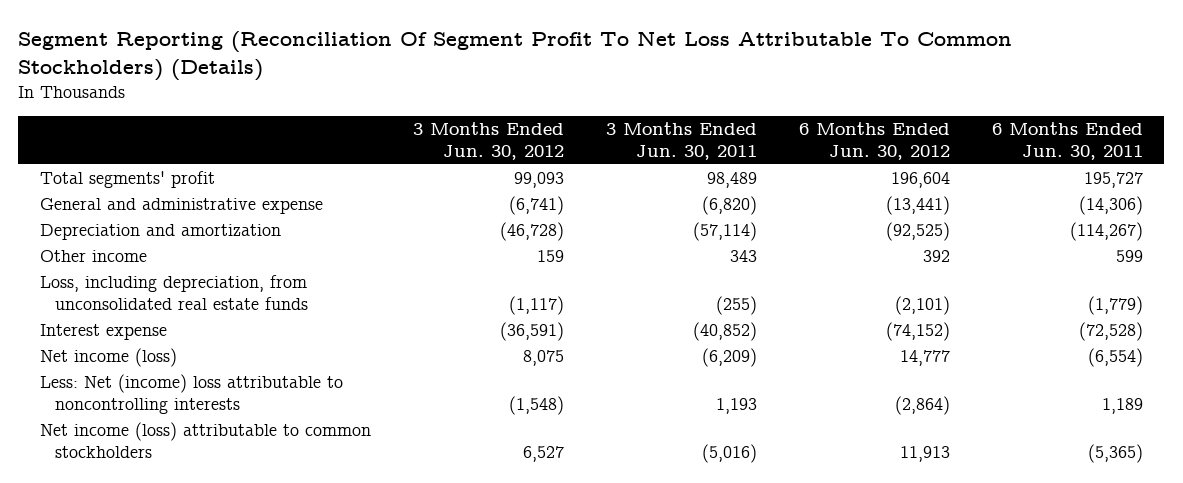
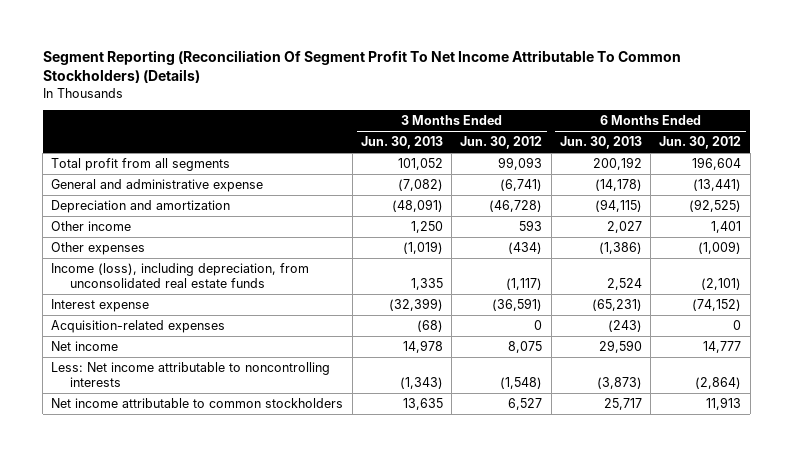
- Segment Reporting (Reconciliation Of Segment Profit To Net Loss Attributable To Common Stockholders) (Details)
+ Segment Reporting (Reconciliation Of Segment Profit To Net Income Attributable To Common Stockholders) (Details)
- | 3 Months Ended Jun. 30, 2012 | 3 Months Ended Jun. 30, 2011 | 6 Months Ended Jun. 30, 2012 | 6 Months Ended Jun. 30, 2011
+ | 3 Months Ended Jun. 30, 2013 | 3 Months Ended Jun. 30, 2012 | 6 Months Ended Jun. 30, 2013 | 6 Months Ended Jun. 30, 2012
- Total segments' profit | 99,093 | 98,489 | 196,604 | 195,727
+ Total profit from all segments | 101,052 | 99,093 | 200,192 | 196,604
- Other income | 159 | 343 | 392 | 599
- Loss, including depreciation, from unconsolidated real estate funds | (1,117) | (255) | (2,101) | (1,779)
+ Other income | 1,250 | 593 | 2,027 | 1,401
+ Other expenses | (1,019) | (434) | (1,386) | (1,009)
+ Income (loss), including depreciation, from unconsolidated real estate funds | 1,335 | (1,117) | 2,524 | (2,101)
- Net income (loss) | 8,075 | (6,209) | 14,777 | (6,554)
- Less: Net (income) loss attributable to noncontrolling interests | (1,548) | 1,193 | (2,864) | 1,189
- Net income (loss) attributable to common stockholders | 6,527 | (5,016) | 11,913 | (5,365)
+ Acquisition-related expenses | (68) | 0 | (243) | 0
+ Net income | 14,978 | 8,075 | 29,590 | 14,777
+ Less: Net income attributable to noncontrolling interests | (1,343) | (1,548) | (3,873) | (2,864)
+ Net income attributable to common stockholders | 13,635 | 6,527 | 25,717 | 11,913

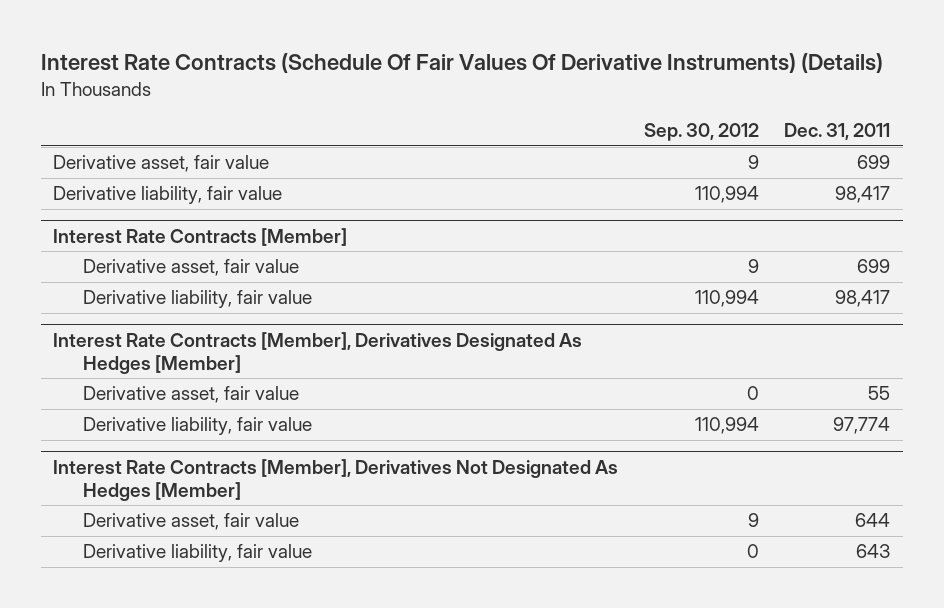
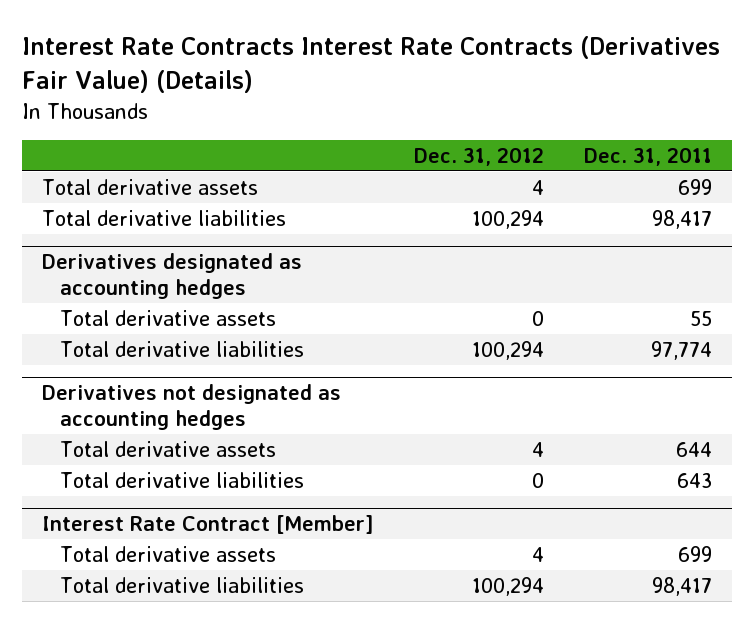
- Interest Rate Contracts (Schedule Of Fair Values Of Derivative Instruments) (Details)
+ Interest Rate Contracts Interest Rate Contracts (Derivatives Fair Value) (Details)
- | Sep. 30, 2012 | Dec. 31, 2011
+ | Dec. 31, 2012 | Dec. 31, 2011
- Derivative asset, fair value | 9 | 699
- Derivative liability, fair value | 110,994 | 98,417
- Interest Rate Contracts [Member]
- Derivative asset, fair value | 9 | 699
- Derivative liability, fair value | 110,994 | 98,417
- Interest Rate Contracts [Member], Derivatives Designated As Hedges [Member]
- Derivative asset, fair value | 0 | 55
- Derivative liability, fair value | 110,994 | 97,774
- Interest Rate Contracts [Member], Derivatives Not Designated As Hedges [Member]
- Derivative asset, fair value | 9 | 644
- Derivative liability, fair value | 0 | 643
+ Total derivative assets | 4 | 699
+ Total derivative liabilities | 100,294 | 98,417
+ Derivatives designated as accounting hedges
+ Total derivative assets | 0 | 55
+ Total derivative liabilities | 100,294 | 97,774
+ Derivatives not designated as accounting hedges
+ Total derivative assets | 4 | 644
+ Total derivative liabilities | 0 | 643
+ Interest Rate Contract [Member]
+ Total derivative assets | 4 | 699
+ Total derivative liabilities | 100,294 | 98,417

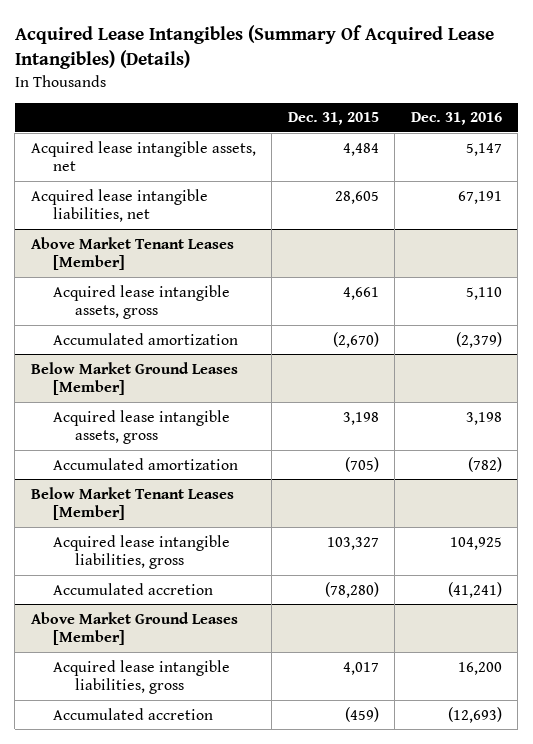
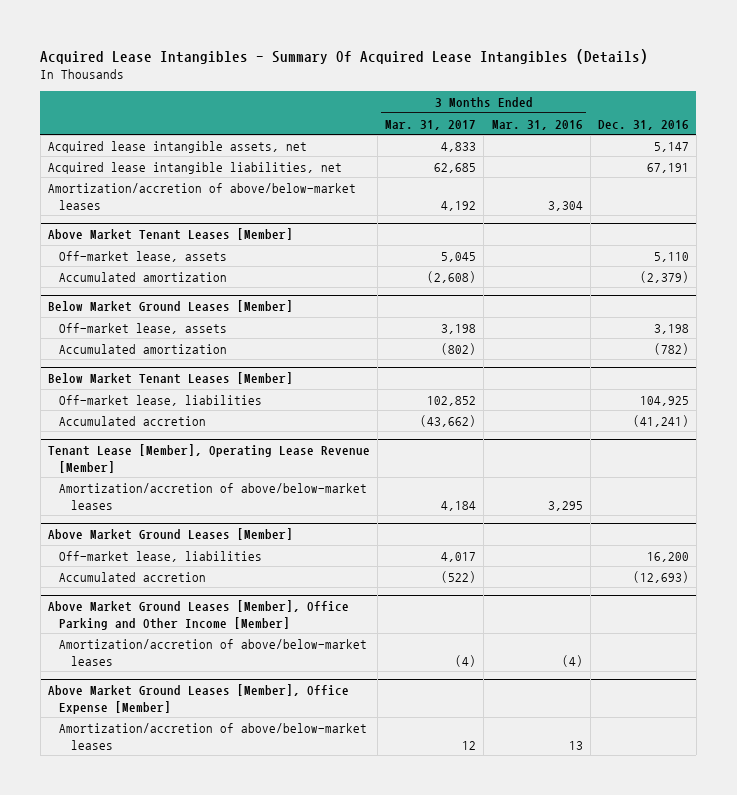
- Acquired Lease Intangibles (Summary Of Acquired Lease Intangibles) (Details)
+ Acquired Lease Intangibles - Summary Of Acquired Lease Intangibles (Details)
- | Dec. 31, 2015 | Dec. 31, 2016
+ | 3 Months Ended Mar. 31, 2017 | 3 Months Ended Mar. 31, 2016 | Dec. 31, 2016
+ Amortization/accretion of above/below-market leases | 4,192 | 3,304 |
@ Above Market Tenant Leases [Member]
- Acquired lease intangible assets, gross | 4,661 | 5,110
+ Off-market lease, assets | 5,045 | | 5,110
@ Below Market Ground Leases [Member]
- Acquired lease intangible assets, gross | 3,198 | 3,198
+ Off-market lease, assets | 3,198 | | 3,198
@ Below Market Tenant Leases [Member]
- Acquired lease intangible liabilities, gross | 103,327 | 104,925
+ Off-market lease, liabilities | 102,852 | | 104,925
+ Tenant Lease [Member], Operating Lease Revenue [Member]
+ Amortization/accretion of above/below-market leases | 4,184 | 3,295 |
@ Above Market Ground Leases [Member]
- Acquired lease intangible liabilities, gross | 4,017 | 16,200
+ Off-market lease, liabilities | 4,017 | | 16,200
+ Above Market Ground Leases [Member], Office Parking and Other Income [Member]
+ Amortization/accretion of above/below-market leases | (4) | (4) |
+ Above Market Ground Leases [Member], Office Expense [Member]
+ Amortization/accretion of above/below-market leases | 12 | 13 |

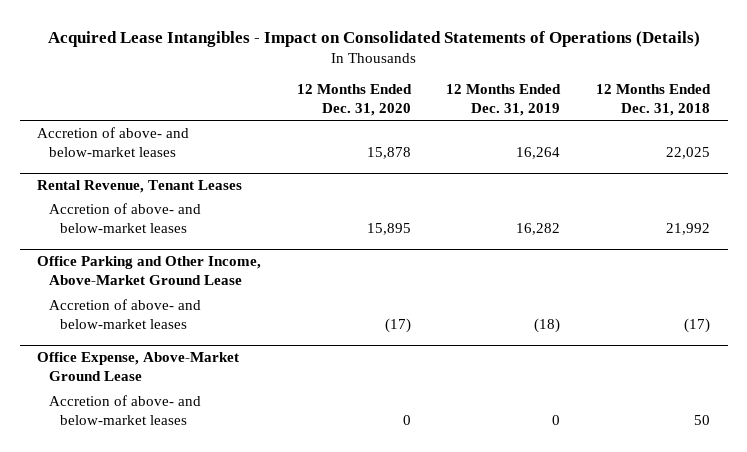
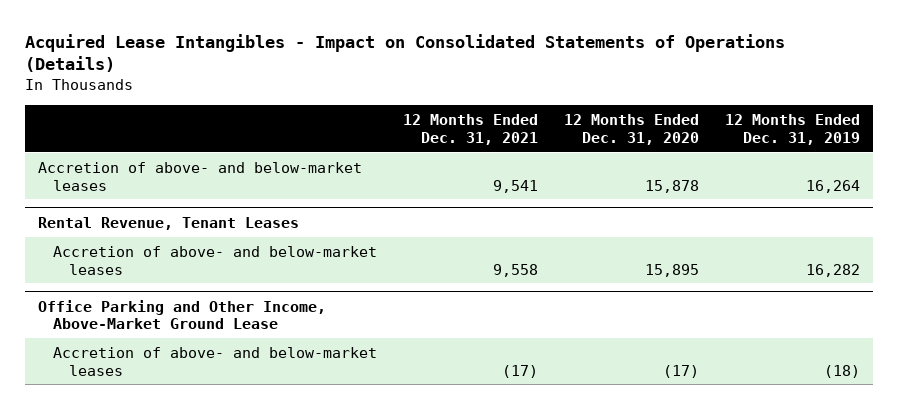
- | 12 Months Ended Dec. 31, 2020 | 12 Months Ended Dec. 31, 2019 | 12 Months Ended Dec. 31, 2018
+ | 12 Months Ended Dec. 31, 2021 | 12 Months Ended Dec. 31, 2020 | 12 Months Ended Dec. 31, 2019
- Office Expense, Above-Market Ground Lease
- Accretion of above- and below-market leases | 0 | 0 | 50

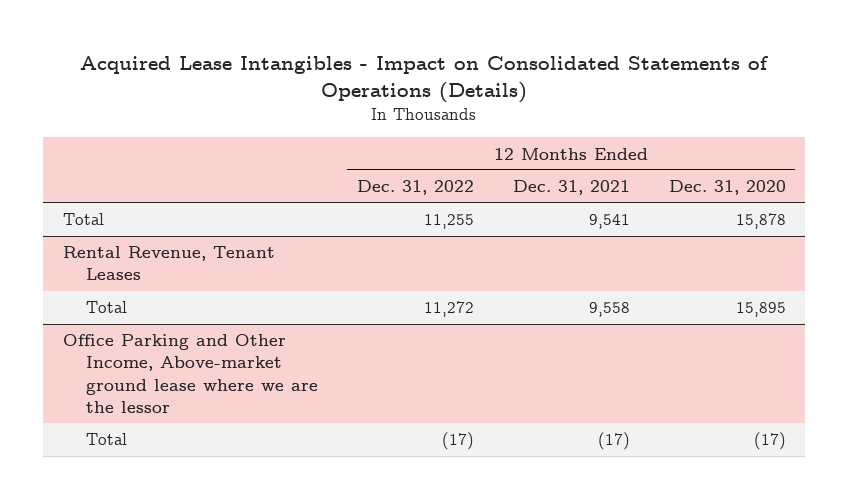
- | 12 Months Ended Dec. 31, 2021 | 12 Months Ended Dec. 31, 2020 | 12 Months Ended Dec. 31, 2019
+ | 12 Months Ended Dec. 31, 2022 | 12 Months Ended Dec. 31, 2021 | 12 Months Ended Dec. 31, 2020
- Accretion of above- and below-market leases | 9,541 | 15,878 | 16,264
+ Total | 11,255 | 9,541 | 15,878
@ Rental Revenue, Tenant Leases
- Accretion of above- and below-market leases | 9,558 | 15,895 | 16,282
- Office Parking and Other Income, Above-Market Ground Lease
- Accretion of above- and below-market leases | (17) | (17) | (18)
@ Rental Revenue, Tenant Leases
+ Total | 11,272 | 9,558 | 15,895
+ Office Parking and Other Income, Above-market ground lease where we are the lessor
+ Total | (17) | (17) | (17)

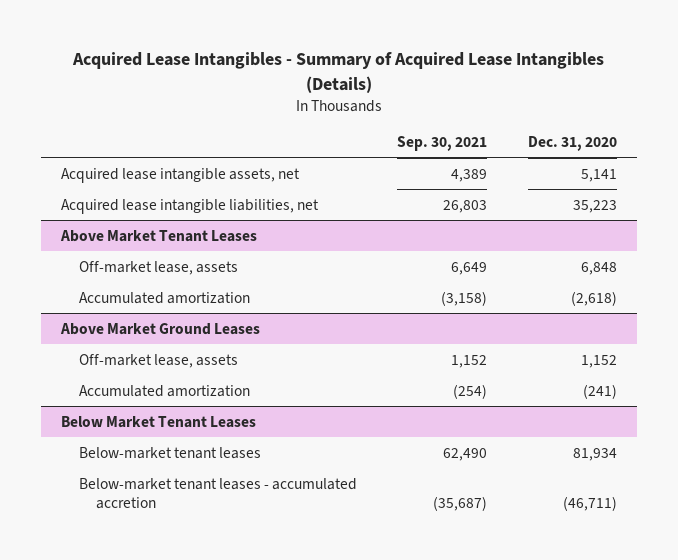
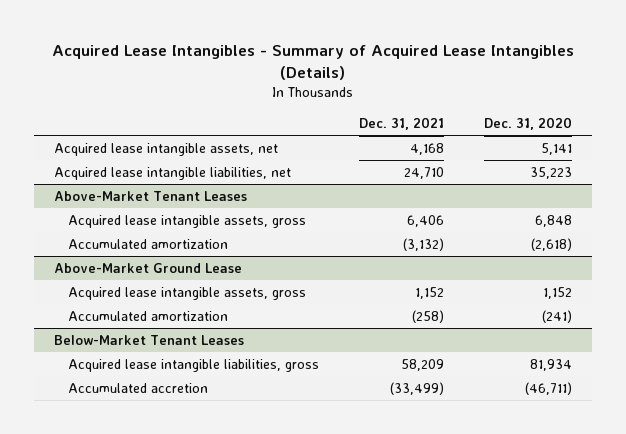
- | Sep. 30, 2021 | Dec. 31, 2020
+ | Dec. 31, 2021 | Dec. 31, 2020
- Above Market Tenant Leases
- Off-market lease, assets | 6,649 | 6,848
+ Above-Market Tenant Leases
+ Acquired lease intangible assets, gross | 6,406 | 6,848
- Above Market Ground Leases
- Off-market lease, assets | 1,152 | 1,152
+ Above-Market Ground Lease
+ Acquired lease intangible assets, gross | 1,152 | 1,152
- Below Market Tenant Leases
- Below-market tenant leases | 62,490 | 81,934
- Below-market tenant leases - accumulated accretion | (35,687) | (46,711)
+ Below-Market Tenant Leases
+ Acquired lease intangible liabilities, gross | 58,209 | 81,934
+ Accumulated accretion | (33,499) | (46,711)

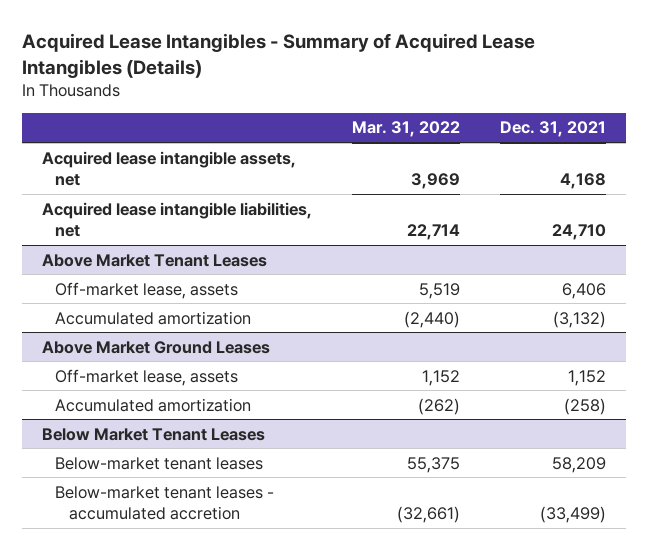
- | Dec. 31, 2021 | Dec. 31, 2020
+ | Mar. 31, 2022 | Dec. 31, 2021
- Above-Market Tenant Leases
- Acquired lease intangible assets, gross | 6,406 | 6,848
+ Above Market Tenant Leases
+ Off-market lease, assets | 5,519 | 6,406
- Above-Market Ground Lease
- Acquired lease intangible assets, gross | 1,152 | 1,152
+ Above Market Ground Leases
+ Off-market lease, assets | 1,152 | 1,152
- Below-Market Tenant Leases
- Acquired lease intangible liabilities, gross | 58,209 | 81,934
- Accumulated accretion | (33,499) | (46,711)
+ Below Market Tenant Leases
+ Below-market tenant leases | 55,375 | 58,209
+ Below-market tenant leases - accumulated accretion | (32,661) | (33,499)

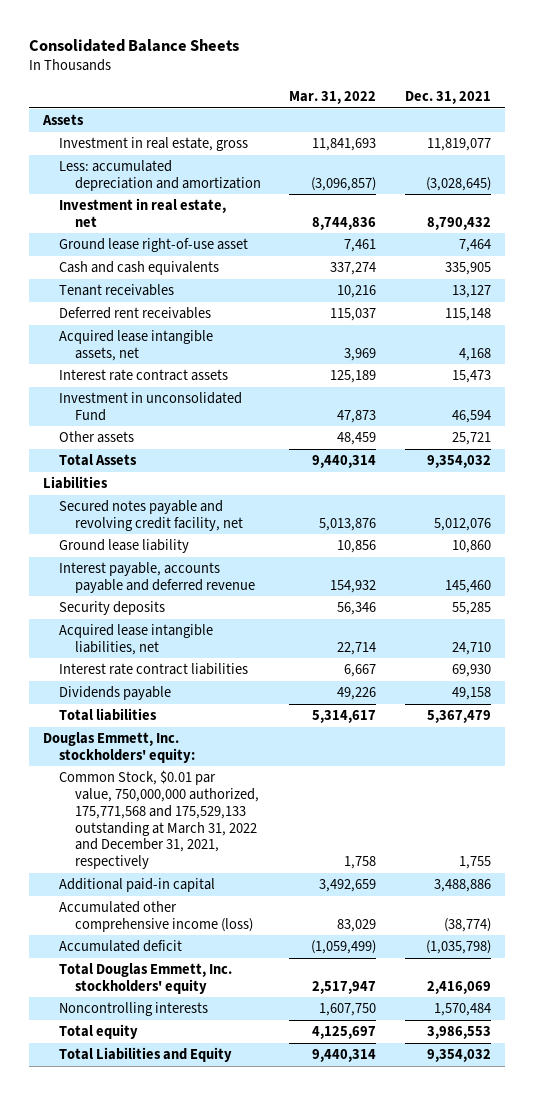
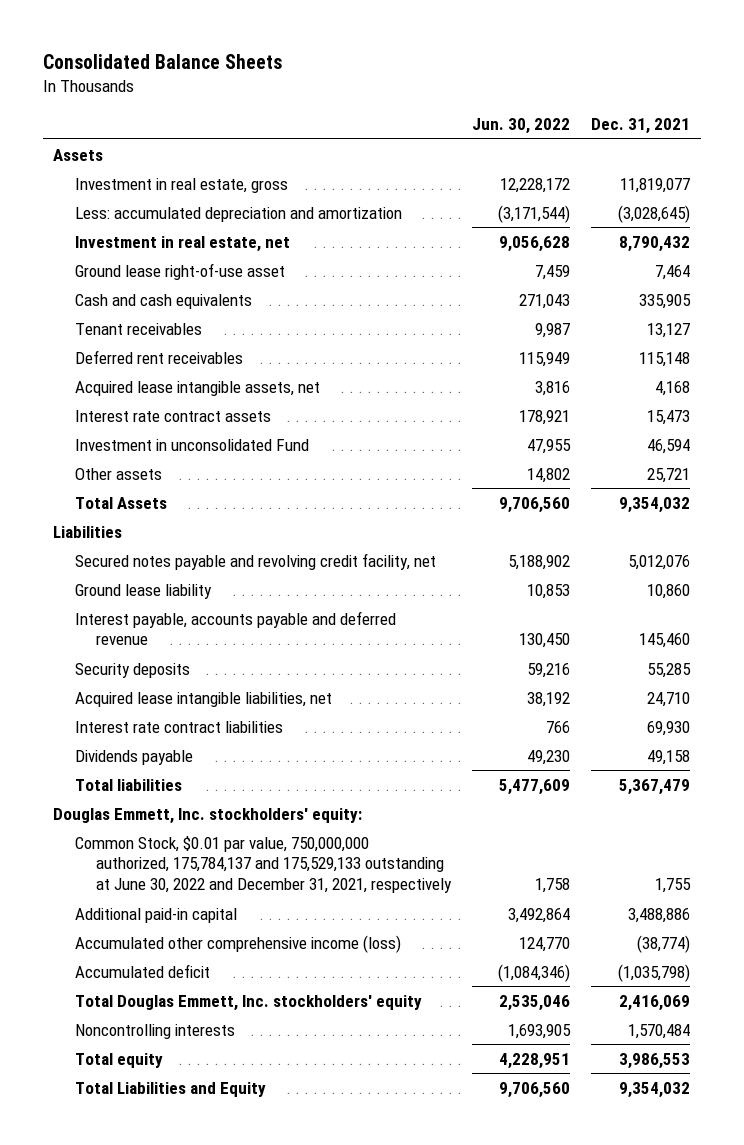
- | Mar. 31, 2022 | Dec. 31, 2021
+ | Jun. 30, 2022 | Dec. 31, 2021
- Common Stock, $0.01 par value, 750,000,000 authorized, 175,771,568 and 175,529,133 outstanding at March 31, 2022 and December 31, 2021, respectively | 1,758 | 1,755
+ Common Stock, $0.01 par value, 750,000,000 authorized, 175,784,137 and 175,529,133 outstanding at June 30, 2022 and December 31, 2021, respectively | 1,758 | 1,755

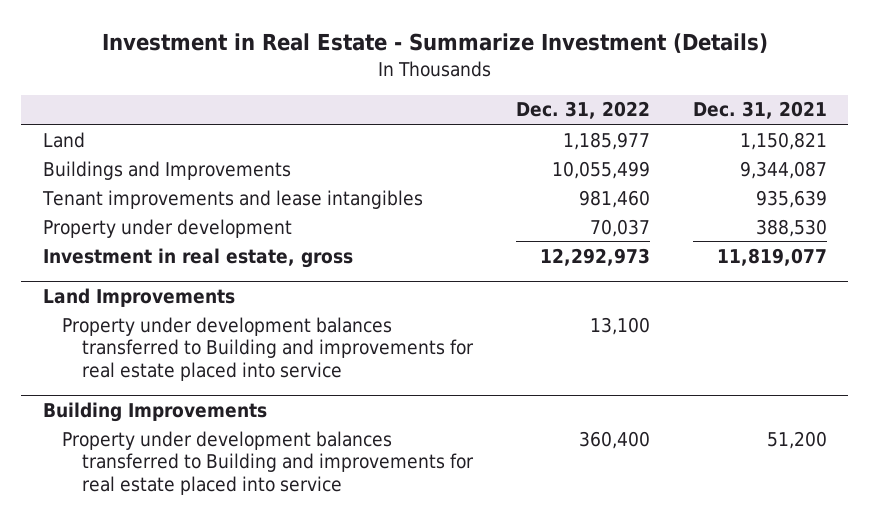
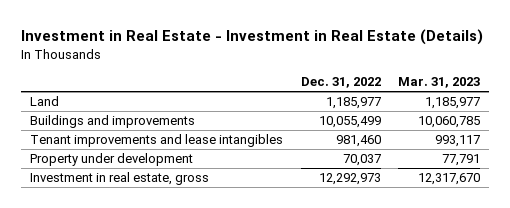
- Investment in Real Estate - Summarize Investment (Details)
+ Investment in Real Estate - Investment in Real Estate (Details)
- | Dec. 31, 2022 | Dec. 31, 2021
+ | Dec. 31, 2022 | Mar. 31, 2023
- Buildings and Improvements | 10,055,499 | 9,344,087
+ Buildings and improvements | 10,055,499 | 10,060,785
- Land Improvements
- Property under development balances transferred to Building and improvements for real estate placed into service | 13,100 |
- Building Improvements
- Property under development balances transferred to Building and improvements for real estate placed into service | 360,400 | 51,200

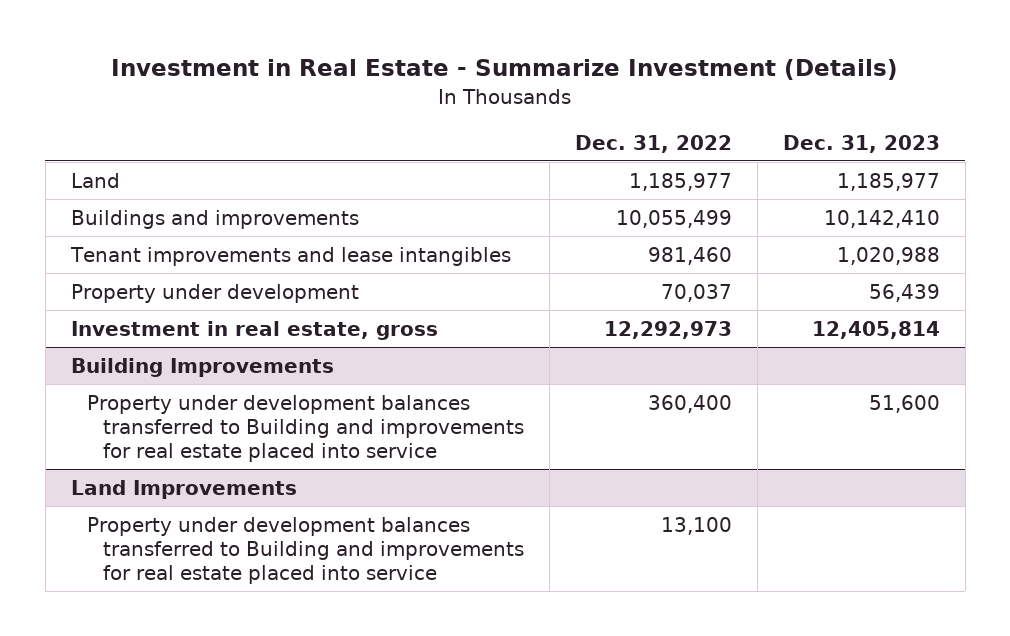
- Investment in Real Estate - Investment in Real Estate (Details)
+ Investment in Real Estate - Summarize Investment (Details)
- | Dec. 31, 2022 | Mar. 31, 2023
+ | Dec. 31, 2022 | Dec. 31, 2023
+ Building Improvements
+ Property under development balances transferred to Building and improvements for real estate placed into service | 360,400 | 51,600
+ Land Improvements
+ Property under development balances transferred to Building and improvements for real estate placed into service | 13,100 |

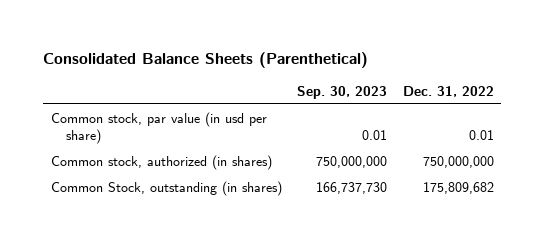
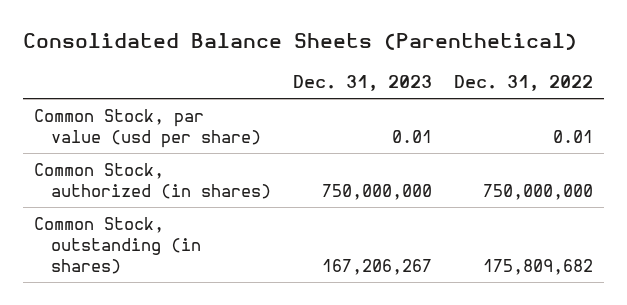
- | Sep. 30, 2023 | Dec. 31, 2022
+ | Dec. 31, 2023 | Dec. 31, 2022
- Common stock, par value (in usd per share) | 0.01 | 0.01
- Common stock, authorized (in shares) | 750,000,000 | 750,000,000
+ Common Stock, par value (usd per share) | 0.01 | 0.01
+ Common Stock, authorized (in shares) | 750,000,000 | 750,000,000

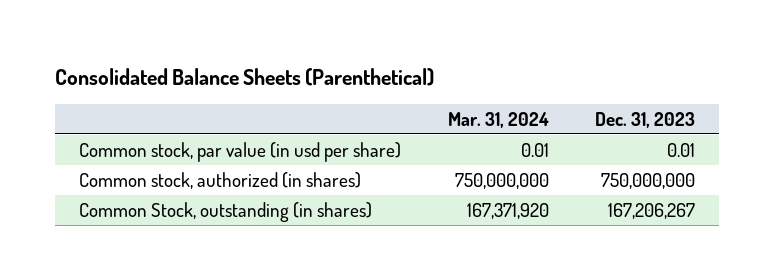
- | Dec. 31, 2023 | Dec. 31, 2022
+ | Mar. 31, 2024 | Dec. 31, 2023
- Common Stock, par value (usd per share) | 0.01 | 0.01
- Common Stock, authorized (in shares) | 750,000,000 | 750,000,000
+ Common stock, par value (in usd per share) | 0.01 | 0.01
+ Common stock, authorized (in shares) | 750,000,000 | 750,000,000

